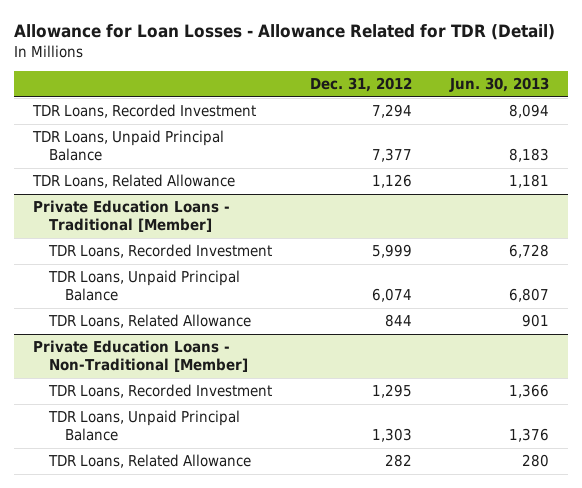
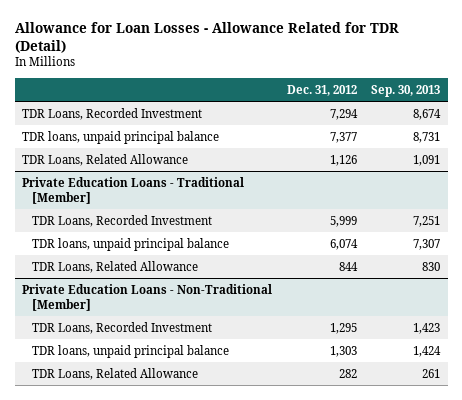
- | Dec. 31, 2012 | Jun. 30, 2013
+ | Dec. 31, 2012 | Sep. 30, 2013
- TDR Loans, Unpaid Principal Balance | 7,377 | 8,183
+ TDR loans, unpaid principal balance | 7,377 | 8,731
@ Private Education Loans - Traditional [Member]
- TDR Loans, Unpaid Principal Balance | 6,074 | 6,807
+ TDR loans, unpaid principal balance | 6,074 | 7,307
@ Private Education Loans - Non-Traditional [Member]
- TDR Loans, Unpaid Principal Balance | 1,303 | 1,376
+ TDR loans, unpaid principal balance | 1,303 | 1,424

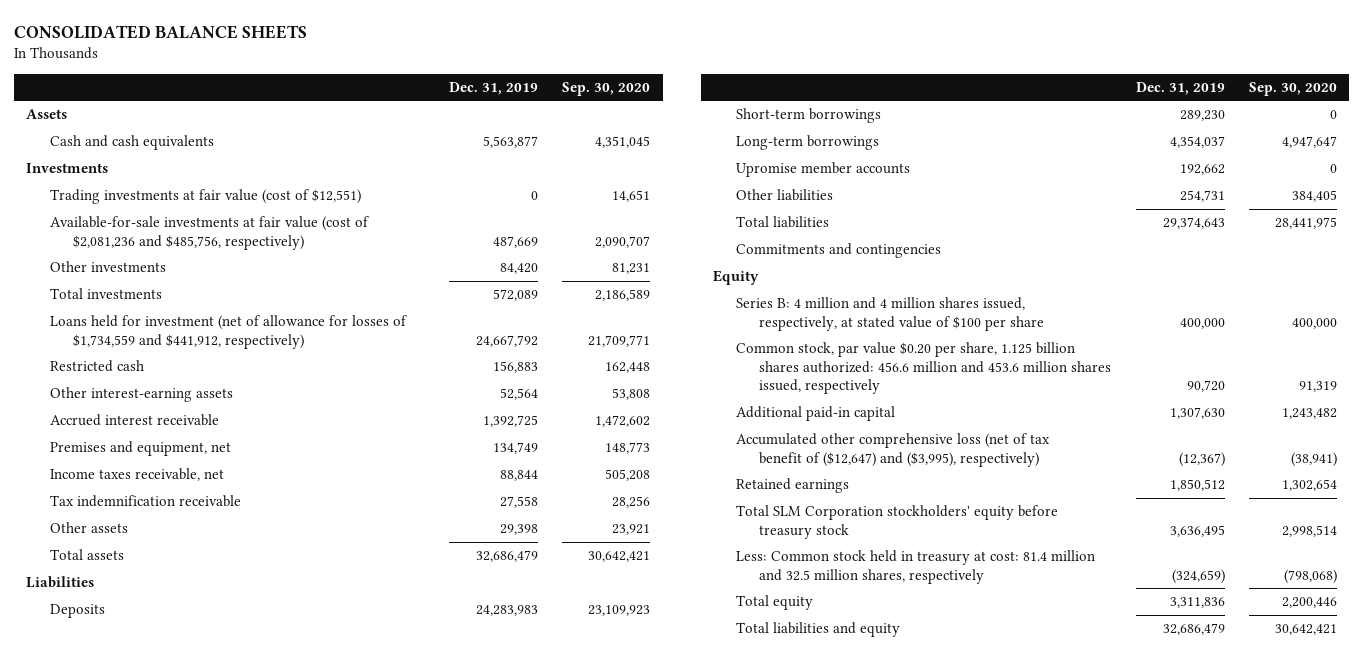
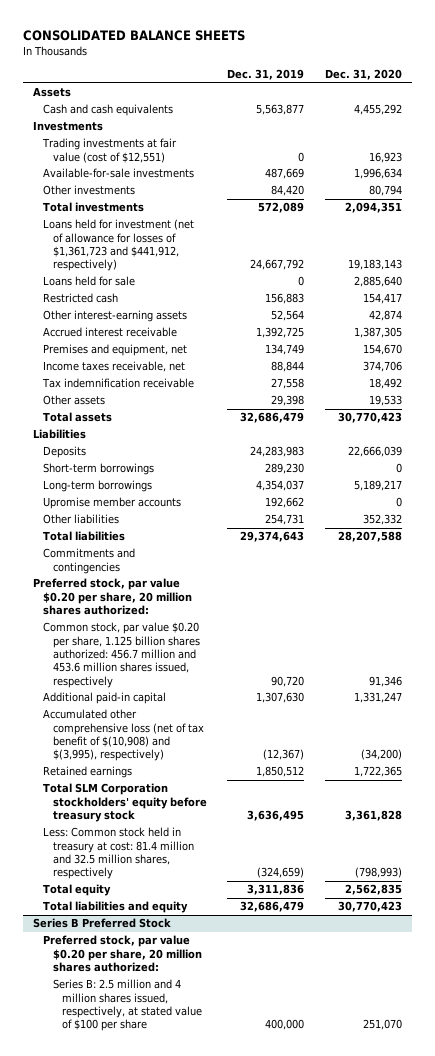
- | Dec. 31, 2019 | Sep. 30, 2020
+ | Dec. 31, 2019 | Dec. 31, 2020
- Available-for-sale investments at fair value (cost of $2,081,236 and $485,756, respectively) | 487,669 | 2,090,707
+ Available-for-sale investments | 487,669 | 1,996,634
- Loans held for investment (net of allowance for losses of $1,734,559 and $441,912, respectively) | 24,667,792 | 21,709,771
+ Loans held for investment (net of allowance for losses of $1,361,723 and $441,912, respectively) | 24,667,792 | 19,183,143
+ Loans held for sale | 0 | 2,885,640
- Equity
- Series B: 4 million and 4 million shares issued, respectively, at stated value of $100 per share | 400,000 | 400,000
- Common stock, par value $0.20 per share, 1.125 billion shares authorized: 456.6 million and 453.6 million shares issued, respectively | 90,720 | 91,319
+ Preferred stock, par value $0.20 per share, 20 million shares authorized:
+ Common stock, par value $0.20 per share, 1.125 billion shares authorized: 456.7 million and 453.6 million shares issued, respectively | 90,720 | 91,346
- Accumulated other comprehensive loss (net of tax benefit of ($12,647) and ($3,995), respectively) | (12,367) | (38,941)
+ Accumulated other comprehensive loss (net of tax benefit of $(10,908) and $(3,995), respectively) | (12,367) | (34,200)
+ Series B Preferred Stock
+ Preferred stock, par value $0.20 per share, 20 million shares authorized:
+ Series B: 2.5 million and 4 million shares issued, respectively, at stated value of $100 per share | 400,000 | 251,070

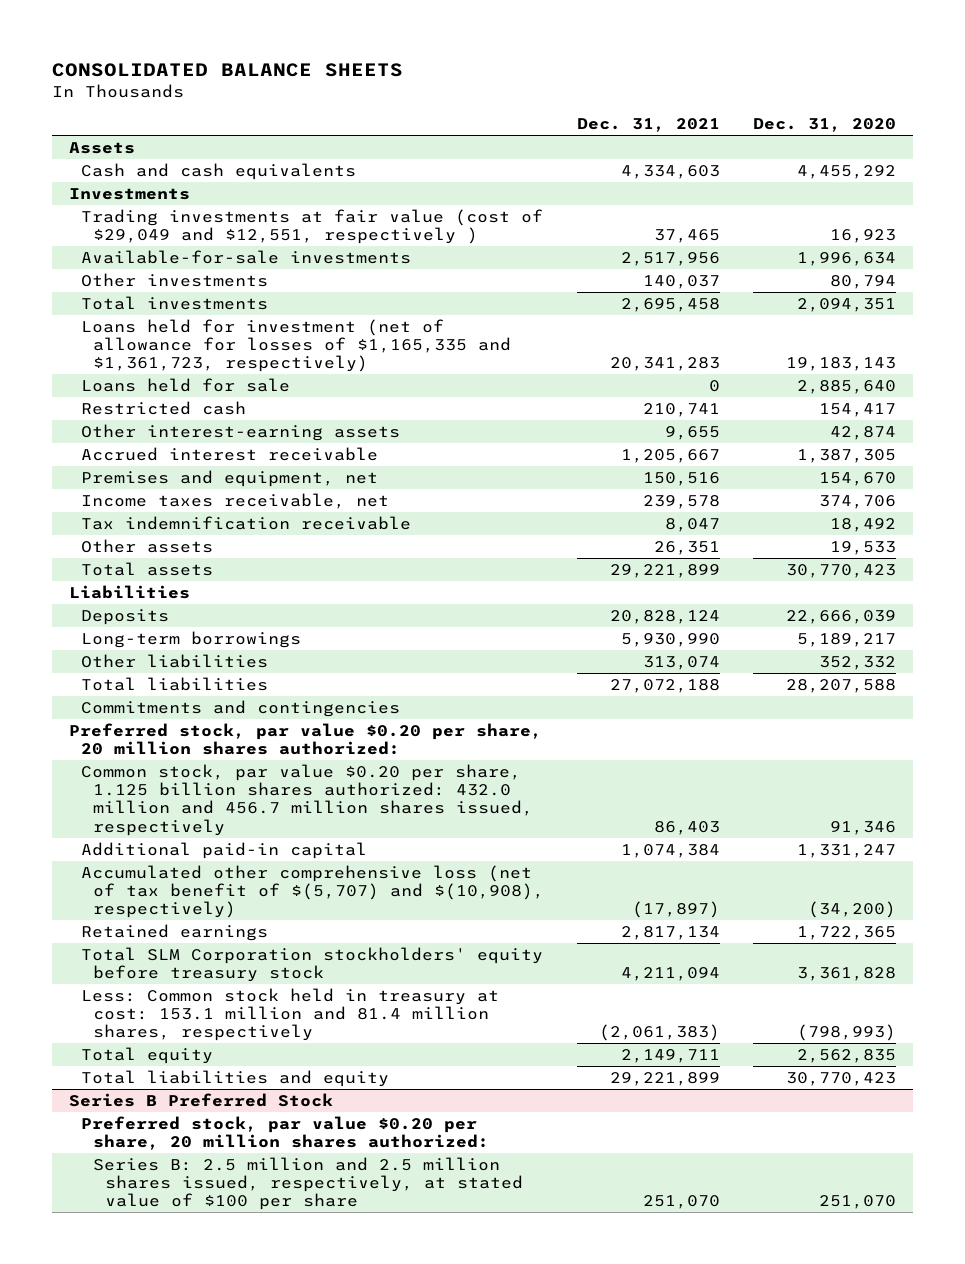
- | Dec. 31, 2019 | Dec. 31, 2020
+ | Dec. 31, 2021 | Dec. 31, 2020
- Trading investments at fair value (cost of $12,551) | 0 | 16,923
+ Trading investments at fair value (cost of $29,049 and $12,551, respectively ) | 37,465 | 16,923
- Loans held for investment (net of allowance for losses of $1,361,723 and $441,912, respectively) | 24,667,792 | 19,183,143
+ Loans held for investment (net of allowance for losses of $1,165,335 and $1,361,723, respectively) | 20,341,283 | 19,183,143
- Short-term borrowings | 289,230 | 0
- Upromise member accounts | 192,662 | 0
- Common stock, par value $0.20 per share, 1.125 billion shares authorized: 456.7 million and 453.6 million shares issued, respectively | 90,720 | 91,346
+ Common stock, par value $0.20 per share, 1.125 billion shares authorized: 432.0 million and 456.7 million shares issued, respectively | 86,403 | 91,346
- Accumulated other comprehensive loss (net of tax benefit of $(10,908) and $(3,995), respectively) | (12,367) | (34,200)
+ Accumulated other comprehensive loss (net of tax benefit of $(5,707) and $(10,908), respectively) | (17,897) | (34,200)
- Less: Common stock held in treasury at cost: 81.4 million and 32.5 million shares, respectively | (324,659) | (798,993)
+ Less: Common stock held in treasury at cost: 153.1 million and 81.4 million shares, respectively | (2,061,383) | (798,993)
@ Series B Preferred Stock
- Series B: 2.5 million and 4 million shares issued, respectively, at stated value of $100 per share | 400,000 | 251,070
+ Series B: 2.5 million and 2.5 million shares issued, respectively, at stated value of $100 per share | 251,070 | 251,070

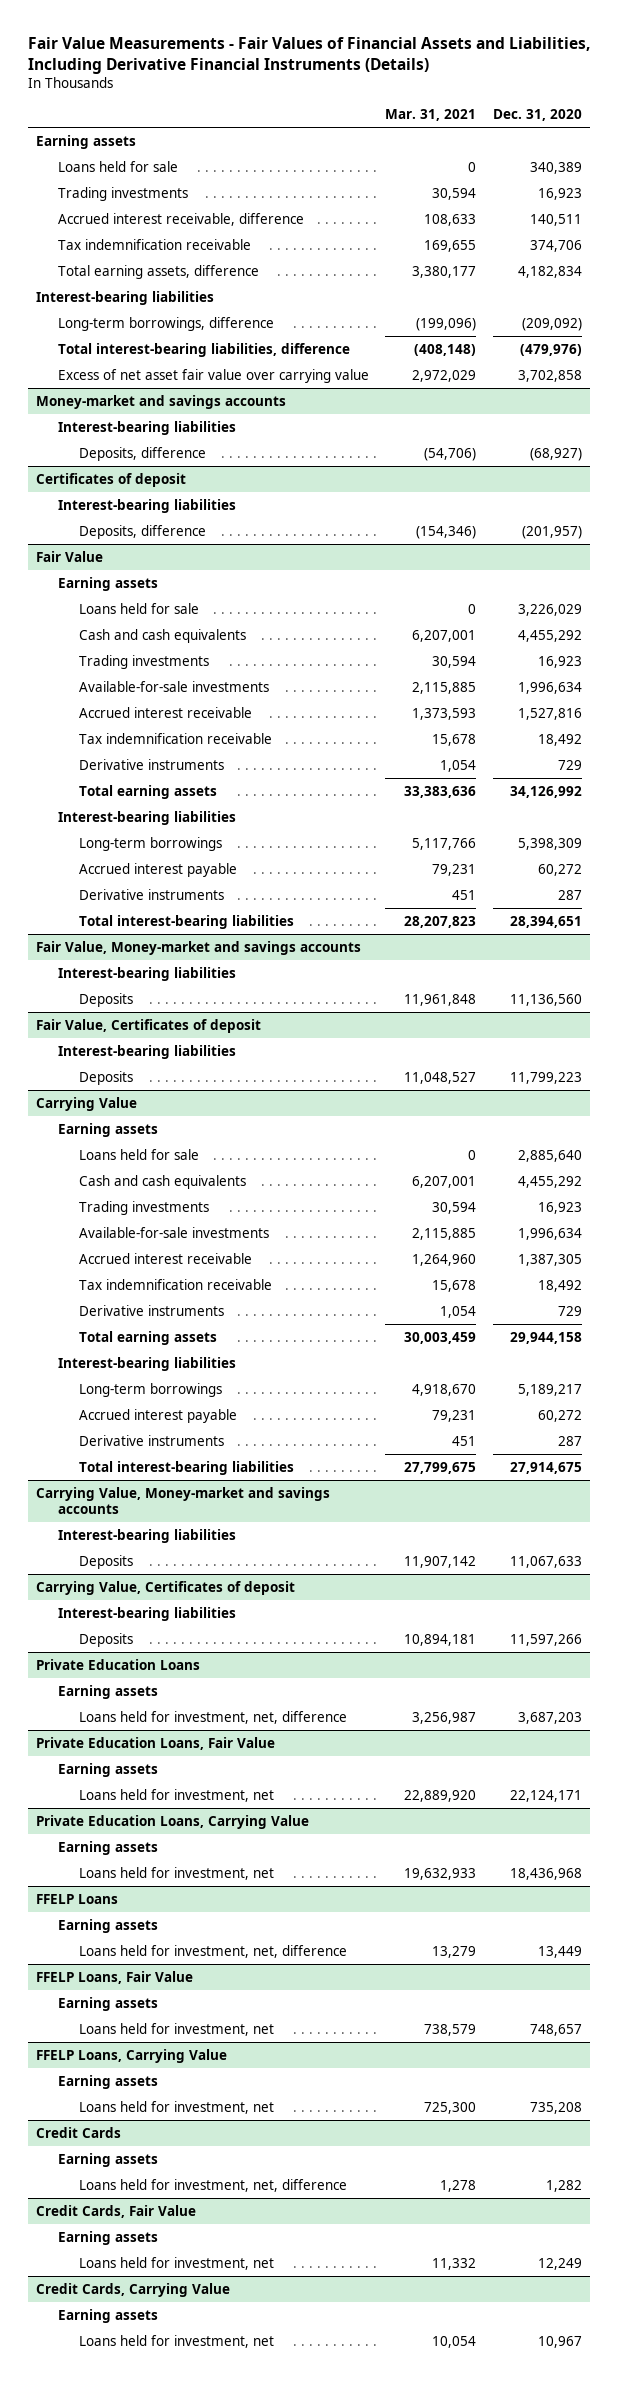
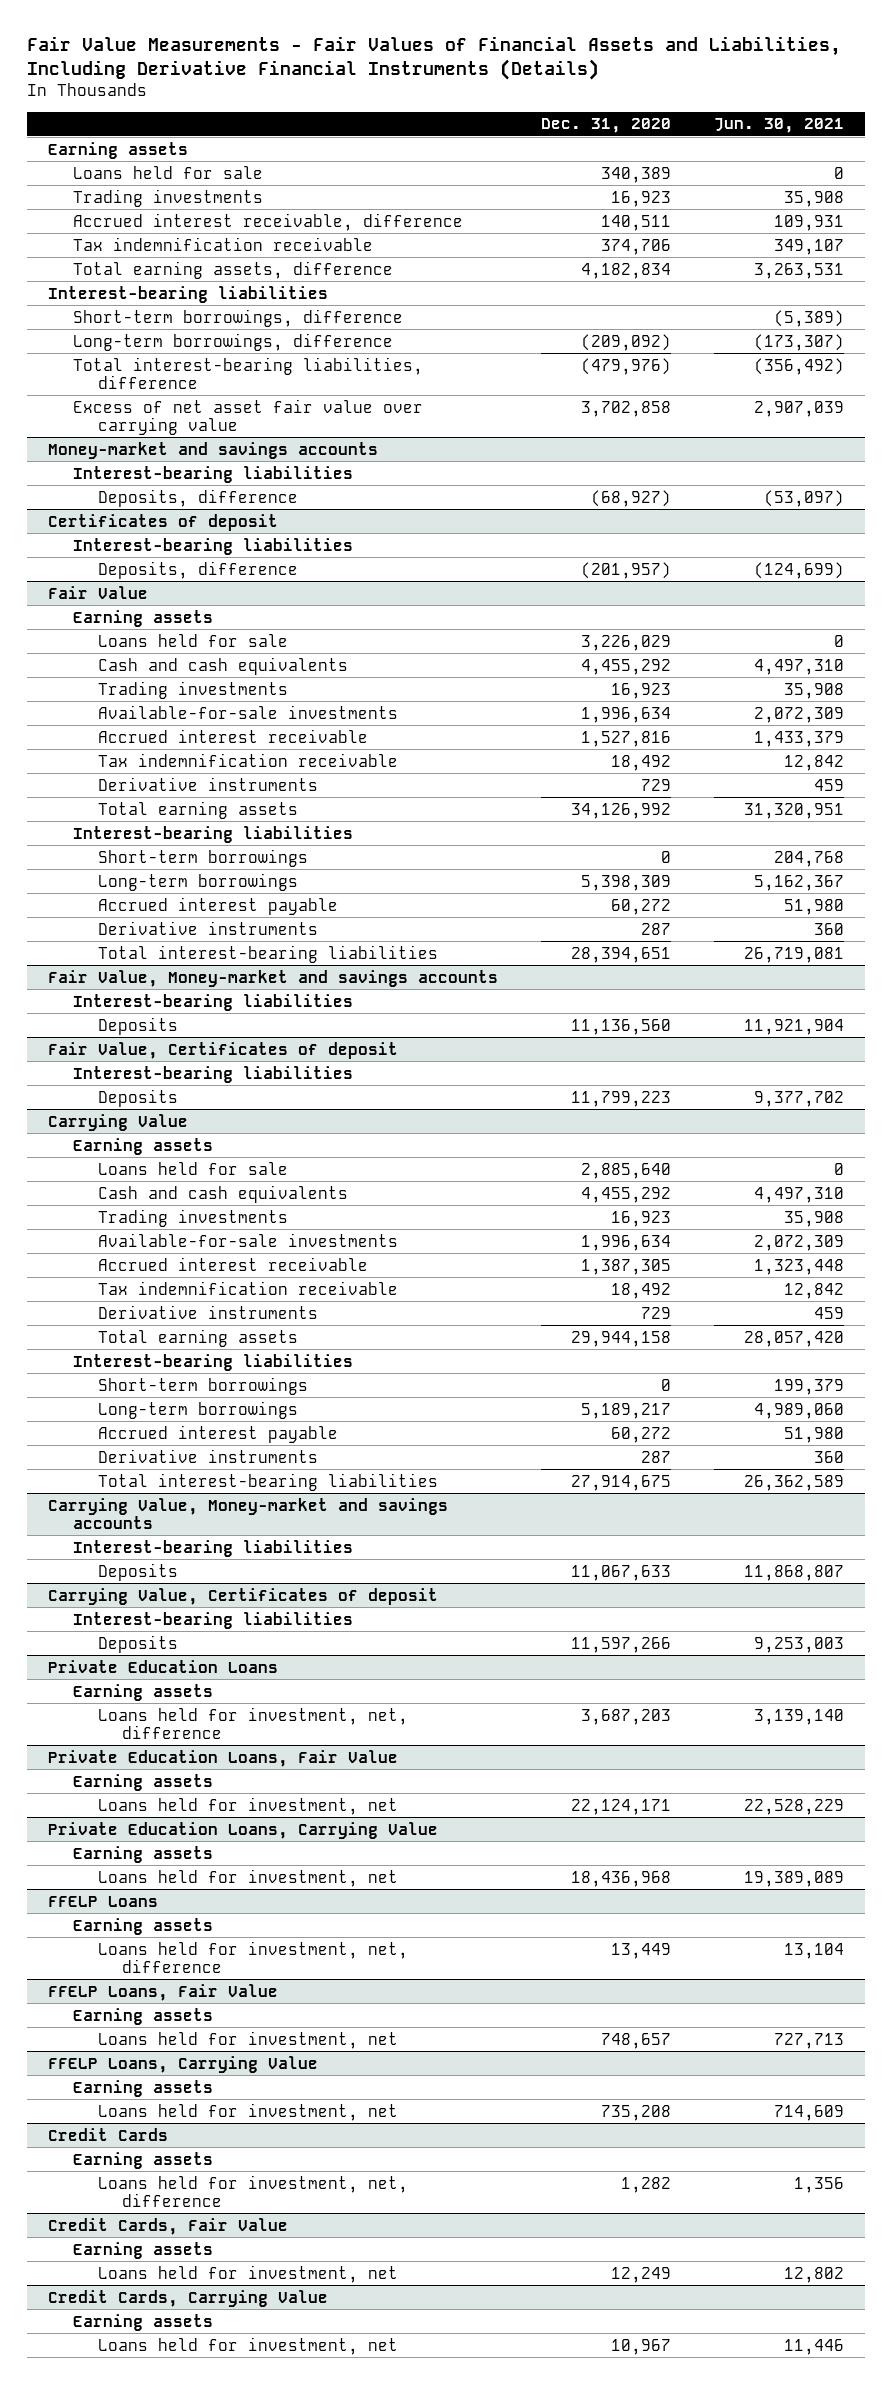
- | Mar. 31, 2021 | Dec. 31, 2020
+ | Dec. 31, 2020 | Jun. 30, 2021
+ Short-term borrowings, difference | | (5,389)
@ Fair Value
+ Short-term borrowings | 0 | 204,768
@ Carrying Value
+ Short-term borrowings | 0 | 199,379

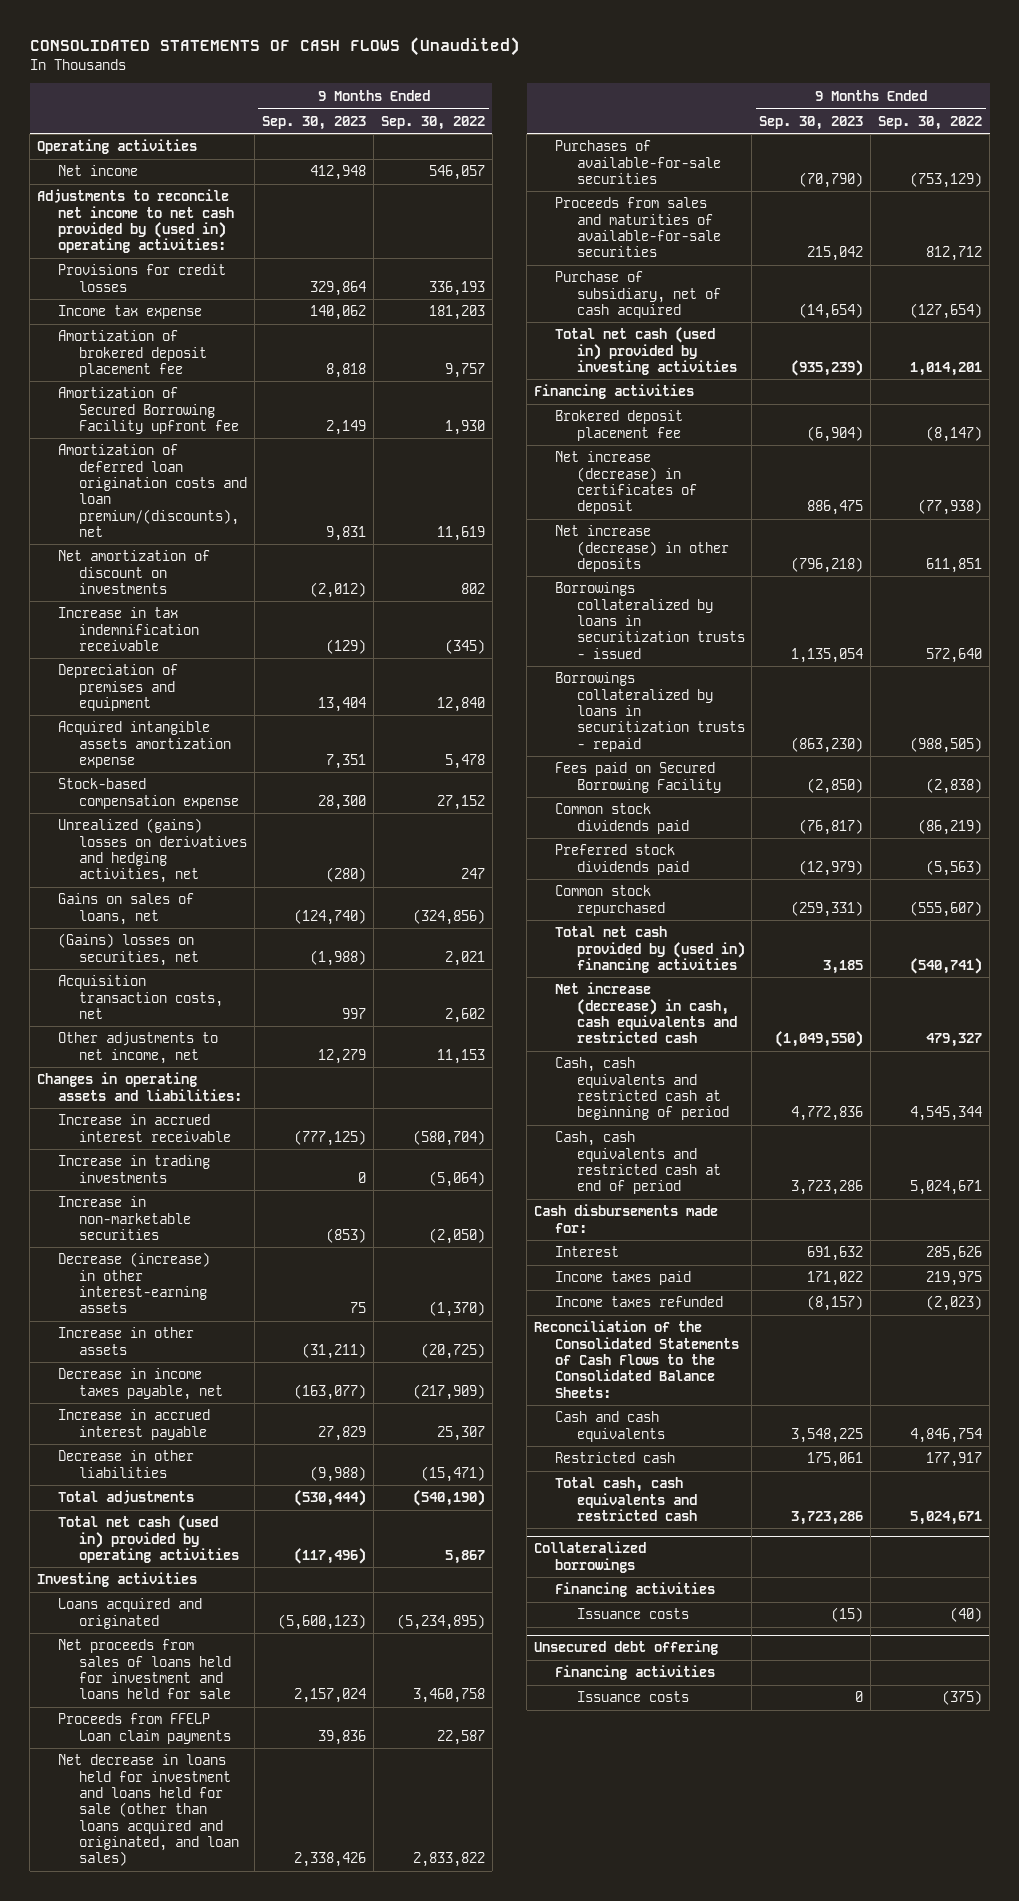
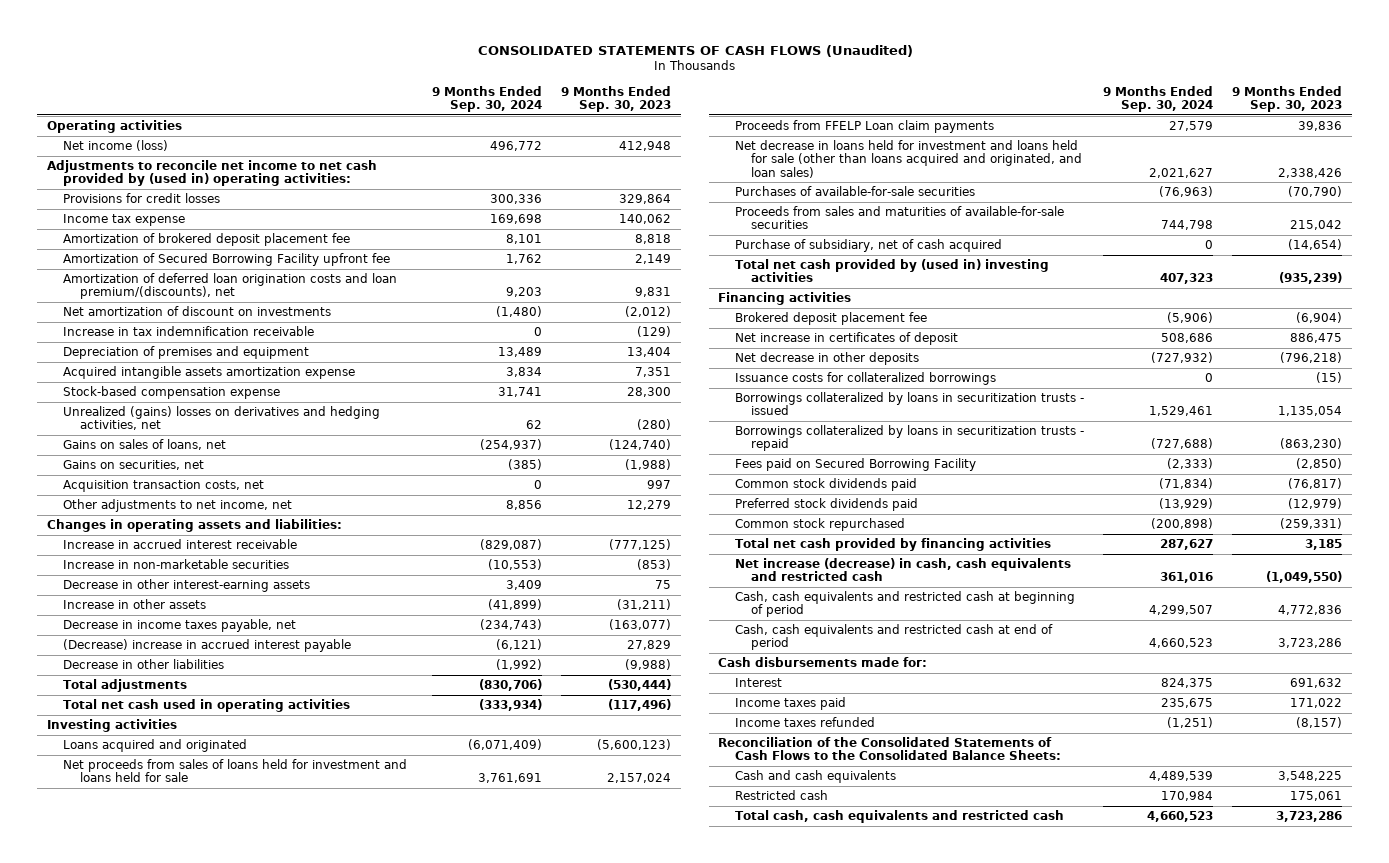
- | 9 Months Ended Sep. 30, 2023 | 9 Months Ended Sep. 30, 2022
+ | 9 Months Ended Sep. 30, 2024 | 9 Months Ended Sep. 30, 2023
- Net income | 412,948 | 546,057
+ Net income (loss) | 496,772 | 412,948
- (Gains) losses on securities, net | (1,988) | 2,021
+ Gains on securities, net | (385) | (1,988)
- Increase in trading investments | 0 | (5,064)
- Decrease (increase) in other interest-earning assets | 75 | (1,370)
+ Decrease in other interest-earning assets | 3,409 | 75
- Increase in accrued interest payable | 27,829 | 25,307
+ (Decrease) increase in accrued interest payable | (6,121) | 27,829
- Total net cash (used in) provided by operating activities | (117,496) | 5,867
+ Total net cash used in operating activities | (333,934) | (117,496)
- Total net cash (used in) provided by investing activities | (935,239) | 1,014,201
+ Total net cash provided by (used in) investing activities | 407,323 | (935,239)
- Net increase (decrease) in certificates of deposit | 886,475 | (77,938)
- Net increase (decrease) in other deposits | (796,218) | 611,851
+ Net increase in certificates of deposit | 508,686 | 886,475
+ Net decrease in other deposits | (727,932) | (796,218)
+ Issuance costs for collateralized borrowings | 0 | (15)
- Total net cash provided by (used in) financing activities | 3,185 | (540,741)
+ Total net cash provided by financing activities | 287,627 | 3,185
- Collateralized borrowings
- Financing activities
- Issuance costs | (15) | (40)
- Unsecured debt offering
- Financing activities
- Issuance costs | 0 | (375)

